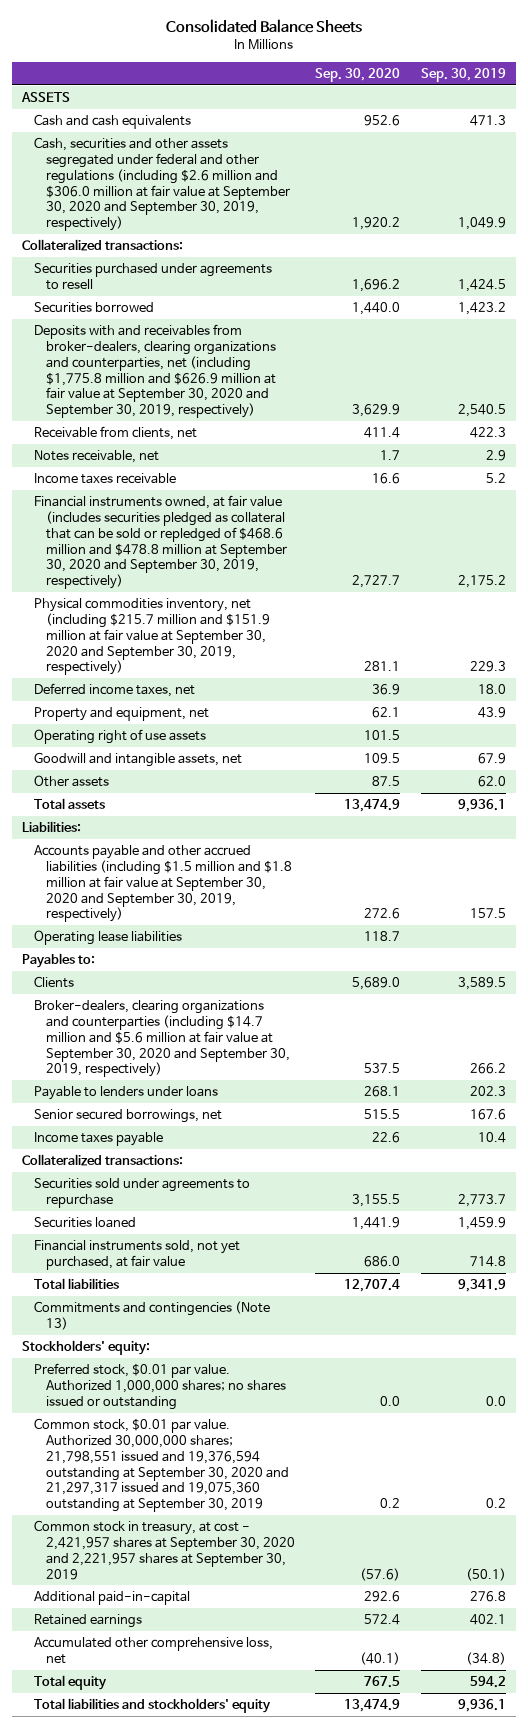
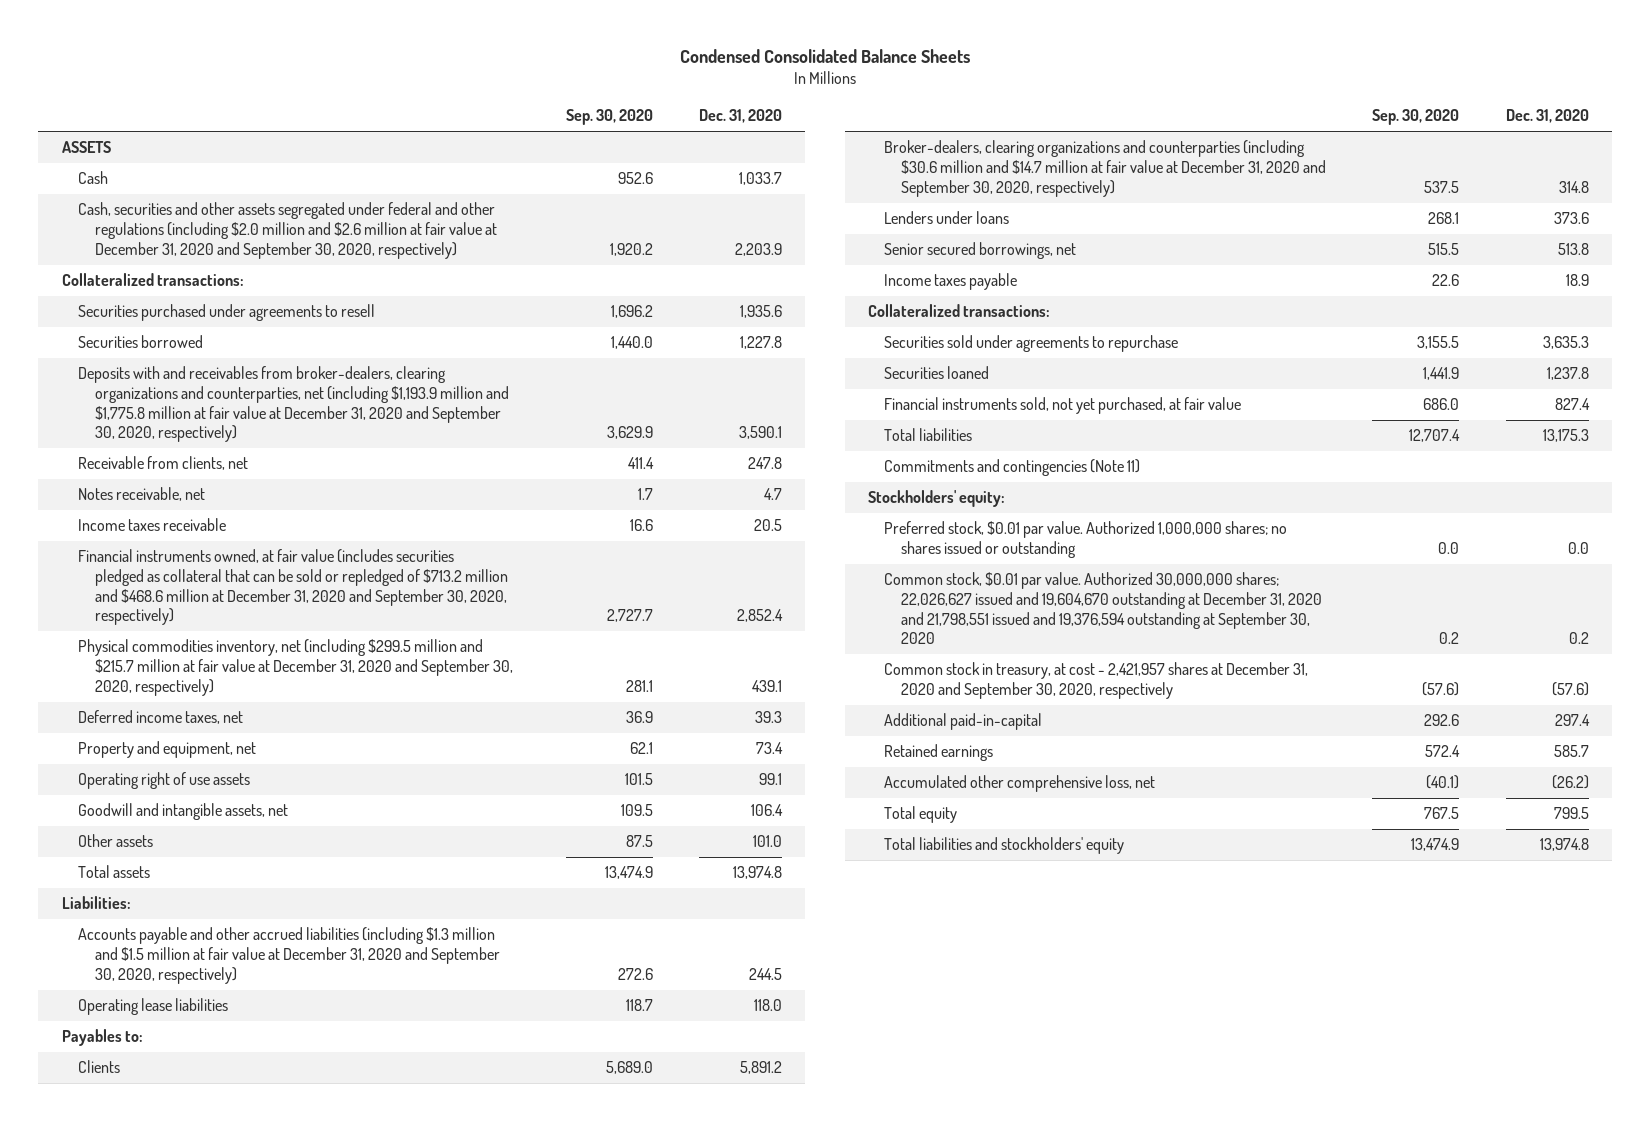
- Consolidated Balance Sheets
+ Condensed Consolidated Balance Sheets
- | Sep. 30, 2020 | Sep. 30, 2019
+ | Sep. 30, 2020 | Dec. 31, 2020
- Cash and cash equivalents | 952.6 | 471.3
- Cash, securities and other assets segregated under federal and other regulations (including $2.6 million and $306.0 million at fair value at September 30, 2020 and September 30, 2019, respectively) | 1,920.2 | 1,049.9
+ Cash | 952.6 | 1,033.7
+ Cash, securities and other assets segregated under federal and other regulations (including $2.0 million and $2.6 million at fair value at December 31, 2020 and September 30, 2020, respectively) | 1,920.2 | 2,203.9
- Deposits with and receivables from broker-dealers, clearing organizations and counterparties, net (including $1,775.8 million and $626.9 million at fair value at September 30, 2020 and September 30, 2019, respectively) | 3,629.9 | 2,540.5
+ Deposits with and receivables from broker-dealers, clearing organizations and counterparties, net (including $1,193.9 million and $1,775.8 million at fair value at December 31, 2020 and September 30, 2020, respectively) | 3,629.9 | 3,590.1
- Financial instruments owned, at fair value (includes securities pledged as collateral that can be sold or repledged of $468.6 million and $478.8 million at September 30, 2020 and September 30, 2019, respectively) | 2,727.7 | 2,175.2
- Physical commodities inventory, net (including $215.7 million and $151.9 million at fair value at September 30, 2020 and September 30, 2019, respectively) | 281.1 | 229.3
+ Financial instruments owned, at fair value (includes securities pledged as collateral that can be sold or repledged of $713.2 million and $468.6 million at December 31, 2020 and September 30, 2020, respectively) | 2,727.7 | 2,852.4
+ Physical commodities inventory, net (including $299.5 million and $215.7 million at fair value at December 31, 2020 and September 30, 2020, respectively) | 281.1 | 439.1
- Accounts payable and other accrued liabilities (including $1.5 million and $1.8 million at fair value at September 30, 2020 and September 30, 2019, respectively) | 272.6 | 157.5
+ Accounts payable and other accrued liabilities (including $1.3 million and $1.5 million at fair value at December 31, 2020 and September 30, 2020, respectively) | 272.6 | 244.5
- Broker-dealers, clearing organizations and counterparties (including $14.7 million and $5.6 million at fair value at September 30, 2020 and September 30, 2019, respectively) | 537.5 | 266.2
- Payable to lenders under loans | 268.1 | 202.3
+ Broker-dealers, clearing organizations and counterparties (including $30.6 million and $14.7 million at fair value at December 31, 2020 and September 30, 2020, respectively) | 537.5 | 314.8
+ Lenders under loans | 268.1 | 373.6
- Commitments and contingencies (Note 13)
+ Commitments and contingencies (Note 11)
- Common stock, $0.01 par value. Authorized 30,000,000 shares; 21,798,551 issued and 19,376,594 outstanding at September 30, 2020 and 21,297,317 issued and 19,075,360 outstanding at September 30, 2019 | 0.2 | 0.2
- Common stock in treasury, at cost - 2,421,957 shares at September 30, 2020 and 2,221,957 shares at September 30, 2019 | (57.6) | (50.1)
+ Common stock, $0.01 par value. Authorized 30,000,000 shares; 22,026,627 issued and 19,604,670 outstanding at December 31, 2020 and 21,798,551 issued and 19,376,594 outstanding at September 30, 2020 | 0.2 | 0.2
+ Common stock in treasury, at cost - 2,421,957 shares at December 31, 2020 and September 30, 2020, respectively | (57.6) | (57.6)

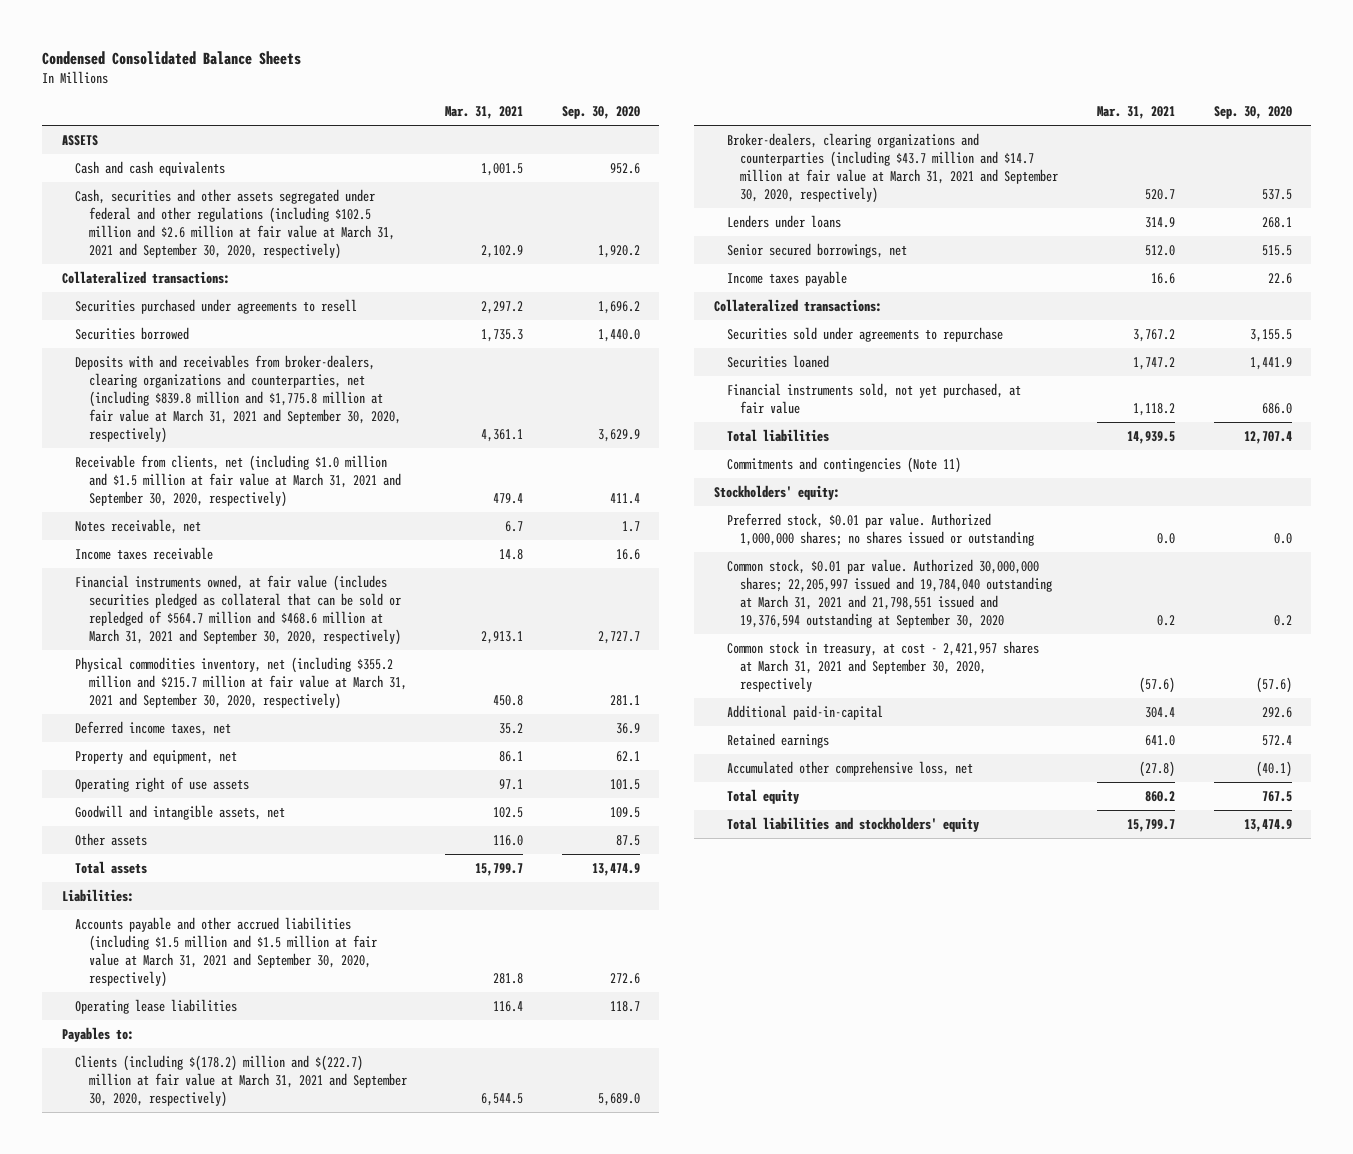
- | Sep. 30, 2020 | Dec. 31, 2020
+ | Mar. 31, 2021 | Sep. 30, 2020
- Cash | 952.6 | 1,033.7
- Cash, securities and other assets segregated under federal and other regulations (including $2.0 million and $2.6 million at fair value at December 31, 2020 and September 30, 2020, respectively) | 1,920.2 | 2,203.9
+ Cash and cash equivalents | 1,001.5 | 952.6
+ Cash, securities and other assets segregated under federal and other regulations (including $102.5 million and $2.6 million at fair value at March 31, 2021 and September 30, 2020, respectively) | 2,102.9 | 1,920.2
- Deposits with and receivables from broker-dealers, clearing organizations and counterparties, net (including $1,193.9 million and $1,775.8 million at fair value at December 31, 2020 and September 30, 2020, respectively) | 3,629.9 | 3,590.1
- Receivable from clients, net | 411.4 | 247.8
+ Deposits with and receivables from broker-dealers, clearing organizations and counterparties, net (including $839.8 million and $1,775.8 million at fair value at March 31, 2021 and September 30, 2020, respectively) | 4,361.1 | 3,629.9
+ Receivable from clients, net (including $1.0 million and $1.5 million at fair value at March 31, 2021 and September 30, 2020, respectively) | 479.4 | 411.4
- Financial instruments owned, at fair value (includes securities pledged as collateral that can be sold or repledged of $713.2 million and $468.6 million at December 31, 2020 and September 30, 2020, respectively) | 2,727.7 | 2,852.4
- Physical commodities inventory, net (including $299.5 million and $215.7 million at fair value at December 31, 2020 and September 30, 2020, respectively) | 281.1 | 439.1
+ Financial instruments owned, at fair value (includes securities pledged as collateral that can be sold or repledged of $564.7 million and $468.6 million at March 31, 2021 and September 30, 2020, respectively) | 2,913.1 | 2,727.7
+ Physical commodities inventory, net (including $355.2 million and $215.7 million at fair value at March 31, 2021 and September 30, 2020, respectively) | 450.8 | 281.1
- Accounts payable and other accrued liabilities (including $1.3 million and $1.5 million at fair value at December 31, 2020 and September 30, 2020, respectively) | 272.6 | 244.5
+ Accounts payable and other accrued liabilities (including $1.5 million and $1.5 million at fair value at March 31, 2021 and September 30, 2020, respectively) | 281.8 | 272.6
- Clients | 5,689.0 | 5,891.2
- Broker-dealers, clearing organizations and counterparties (including $30.6 million and $14.7 million at fair value at December 31, 2020 and September 30, 2020, respectively) | 537.5 | 314.8
+ Clients (including $(178.2) million and $(222.7) million at fair value at March 31, 2021 and September 30, 2020, respectively) | 6,544.5 | 5,689.0
+ Broker-dealers, clearing organizations and counterparties (including $43.7 million and $14.7 million at fair value at March 31, 2021 and September 30, 2020, respectively) | 520.7 | 537.5
- Common stock, $0.01 par value. Authorized 30,000,000 shares; 22,026,627 issued and 19,604,670 outstanding at December 31, 2020 and 21,798,551 issued and 19,376,594 outstanding at September 30, 2020 | 0.2 | 0.2
- Common stock in treasury, at cost - 2,421,957 shares at December 31, 2020 and September 30, 2020, respectively | (57.6) | (57.6)
+ Common stock, $0.01 par value. Authorized 30,000,000 shares; 22,205,997 issued and 19,784,040 outstanding at March 31, 2021 and 21,798,551 issued and 19,376,594 outstanding at September 30, 2020 | 0.2 | 0.2
+ Common stock in treasury, at cost - 2,421,957 shares at March 31, 2021 and September 30, 2020, respectively | (57.6) | (57.6)

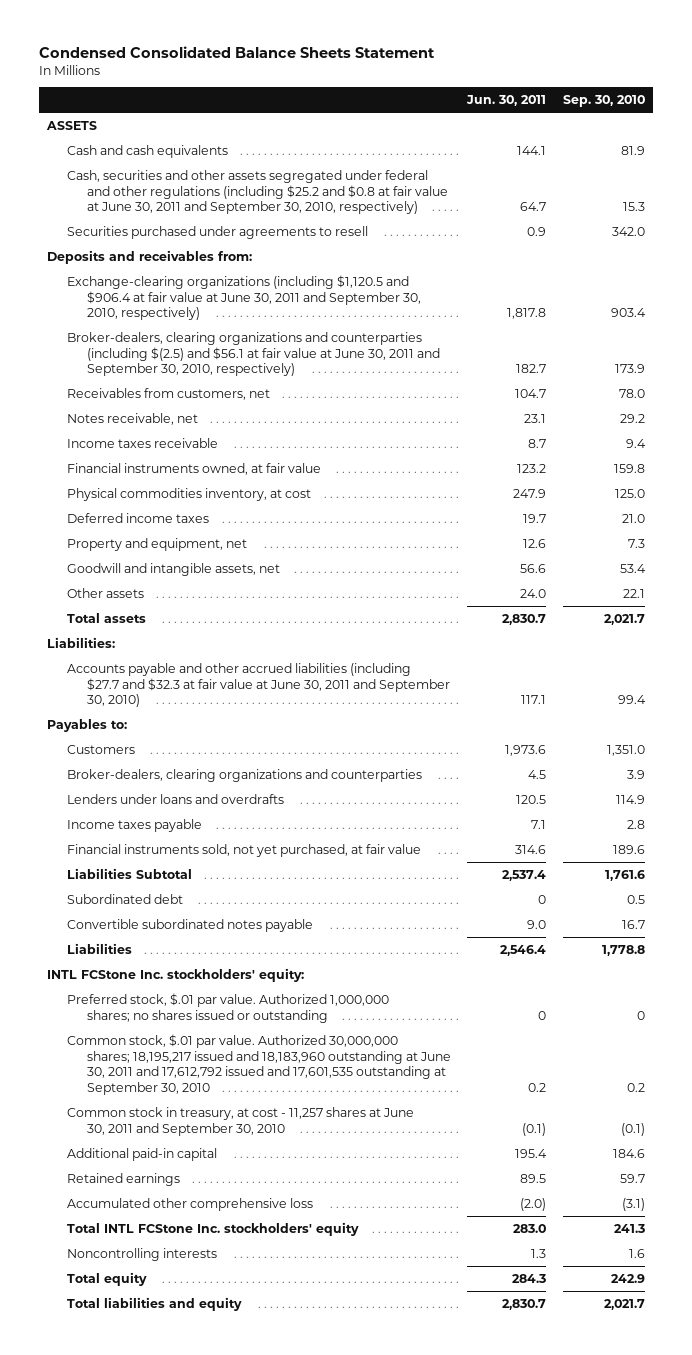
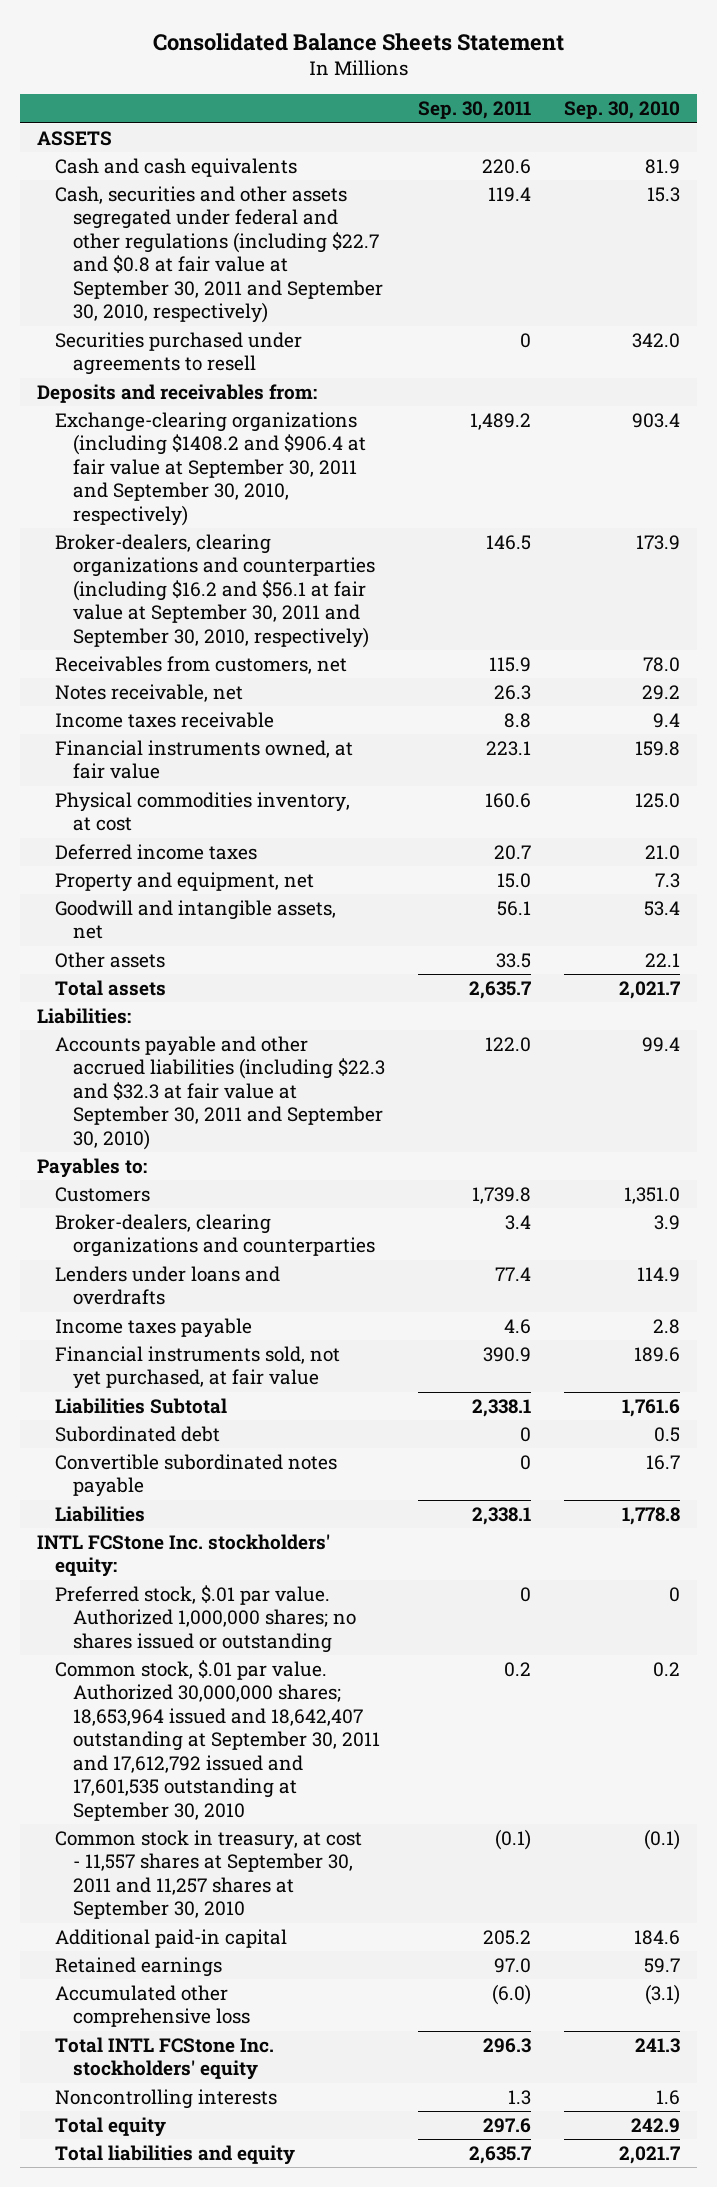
- Condensed Consolidated Balance Sheets Statement
+ Consolidated Balance Sheets Statement
- | Jun. 30, 2011 | Sep. 30, 2010
+ | Sep. 30, 2011 | Sep. 30, 2010
- Cash, securities and other assets segregated under federal and other regulations (including $25.2 and $0.8 at fair value at June 30, 2011 and September 30, 2010, respectively) | 64.7 | 15.3
+ Cash, securities and other assets segregated under federal and other regulations (including $22.7 and $0.8 at fair value at September 30, 2011 and September 30, 2010, respectively) | 119.4 | 15.3
- Exchange-clearing organizations (including $1,120.5 and $906.4 at fair value at June 30, 2011 and September 30, 2010, respectively) | 1,817.8 | 903.4
- Broker-dealers, clearing organizations and counterparties (including $(2.5) and $56.1 at fair value at June 30, 2011 and September 30, 2010, respectively) | 182.7 | 173.9
+ Exchange-clearing organizations (including $1408.2 and $906.4 at fair value at September 30, 2011 and September 30, 2010, respectively) | 1,489.2 | 903.4
+ Broker-dealers, clearing organizations and counterparties (including $16.2 and $56.1 at fair value at September 30, 2011 and September 30, 2010, respectively) | 146.5 | 173.9
- Accounts payable and other accrued liabilities (including $27.7 and $32.3 at fair value at June 30, 2011 and September 30, 2010) | 117.1 | 99.4
+ Accounts payable and other accrued liabilities (including $22.3 and $32.3 at fair value at September 30, 2011 and September 30, 2010) | 122.0 | 99.4
- Common stock, $.01 par value. Authorized 30,000,000 shares; 18,195,217 issued and 18,183,960 outstanding at June 30, 2011 and 17,612,792 issued and 17,601,535 outstanding at September 30, 2010 | 0.2 | 0.2
- Common stock in treasury, at cost - 11,257 shares at June 30, 2011 and September 30, 2010 | (0.1) | (0.1)
+ Common stock, $.01 par value. Authorized 30,000,000 shares; 18,653,964 issued and 18,642,407 outstanding at September 30, 2011 and 17,612,792 issued and 17,601,535 outstanding at September 30, 2010 | 0.2 | 0.2
+ Common stock in treasury, at cost - 11,557 shares at September 30, 2011 and 11,257 shares at September 30, 2010 | (0.1) | (0.1)

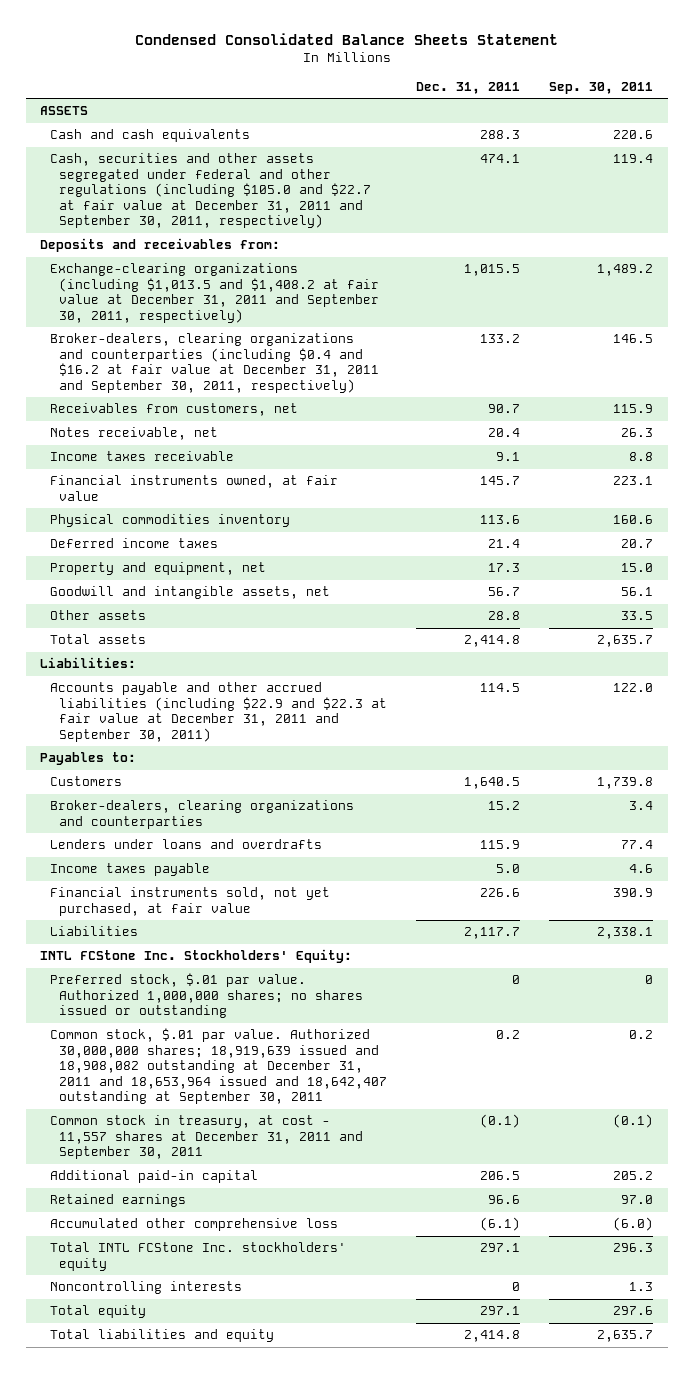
- Consolidated Balance Sheets Statement
+ Condensed Consolidated Balance Sheets Statement
- | Sep. 30, 2011 | Sep. 30, 2010
+ | Dec. 31, 2011 | Sep. 30, 2011
- Cash, securities and other assets segregated under federal and other regulations (including $22.7 and $0.8 at fair value at September 30, 2011 and September 30, 2010, respectively) | 119.4 | 15.3
- Securities purchased under agreements to resell | 0 | 342.0
+ Cash, securities and other assets segregated under federal and other regulations (including $105.0 and $22.7 at fair value at December 31, 2011 and September 30, 2011, respectively) | 474.1 | 119.4
- Exchange-clearing organizations (including $1408.2 and $906.4 at fair value at September 30, 2011 and September 30, 2010, respectively) | 1,489.2 | 903.4
- Broker-dealers, clearing organizations and counterparties (including $16.2 and $56.1 at fair value at September 30, 2011 and September 30, 2010, respectively) | 146.5 | 173.9
+ Exchange-clearing organizations (including $1,013.5 and $1,408.2 at fair value at December 31, 2011 and September 30, 2011, respectively) | 1,015.5 | 1,489.2
+ Broker-dealers, clearing organizations and counterparties (including $0.4 and $16.2 at fair value at December 31, 2011 and September 30, 2011, respectively) | 133.2 | 146.5
- Physical commodities inventory, at cost | 160.6 | 125.0
+ Physical commodities inventory | 113.6 | 160.6
- Accounts payable and other accrued liabilities (including $22.3 and $32.3 at fair value at September 30, 2011 and September 30, 2010) | 122.0 | 99.4
+ Accounts payable and other accrued liabilities (including $22.9 and $22.3 at fair value at December 31, 2011 and September 30, 2011) | 114.5 | 122.0
- Liabilities Subtotal | 2,338.1 | 1,761.6
- Subordinated debt | 0 | 0.5
- Convertible subordinated notes payable | 0 | 16.7
- INTL FCStone Inc. stockholders' equity:
+ INTL FCStone Inc. Stockholders' Equity:
- Common stock, $.01 par value. Authorized 30,000,000 shares; 18,653,964 issued and 18,642,407 outstanding at September 30, 2011 and 17,612,792 issued and 17,601,535 outstanding at September 30, 2010 | 0.2 | 0.2
- Common stock in treasury, at cost - 11,557 shares at September 30, 2011 and 11,257 shares at September 30, 2010 | (0.1) | (0.1)
+ Common stock, $.01 par value. Authorized 30,000,000 shares; 18,919,639 issued and 18,908,082 outstanding at December 31, 2011 and 18,653,964 issued and 18,642,407 outstanding at September 30, 2011 | 0.2 | 0.2
+ Common stock in treasury, at cost - 11,557 shares at December 31, 2011 and September 30, 2011 | (0.1) | (0.1)

